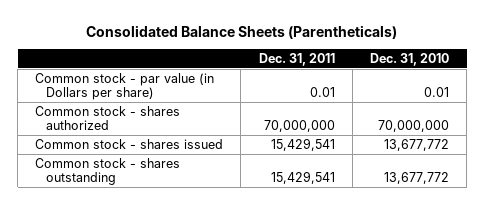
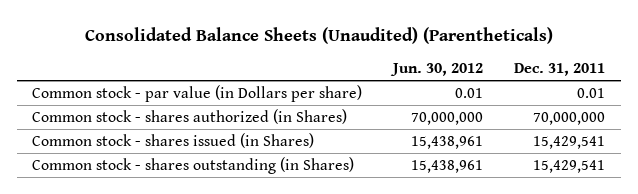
- Consolidated Balance Sheets (Parentheticals)
+ Consolidated Balance Sheets (Unaudited) (Parentheticals)
- | Dec. 31, 2011 | Dec. 31, 2010
+ | Jun. 30, 2012 | Dec. 31, 2011
- Common stock - shares authorized | 70,000,000 | 70,000,000
- Common stock - shares issued | 15,429,541 | 13,677,772
- Common stock - shares outstanding | 15,429,541 | 13,677,772
+ Common stock - shares authorized (in Shares) | 70,000,000 | 70,000,000
+ Common stock - shares issued (in Shares) | 15,438,961 | 15,429,541
+ Common stock - shares outstanding (in Shares) | 15,438,961 | 15,429,541

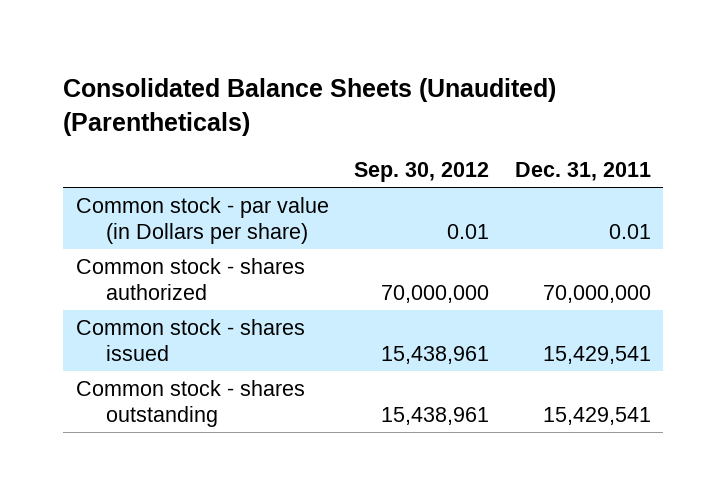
- | Jun. 30, 2012 | Dec. 31, 2011
+ | Sep. 30, 2012 | Dec. 31, 2011
- Common stock - shares authorized (in Shares) | 70,000,000 | 70,000,000
- Common stock - shares issued (in Shares) | 15,438,961 | 15,429,541
- Common stock - shares outstanding (in Shares) | 15,438,961 | 15,429,541
+ Common stock - shares authorized | 70,000,000 | 70,000,000
+ Common stock - shares issued | 15,438,961 | 15,429,541
+ Common stock - shares outstanding | 15,438,961 | 15,429,541

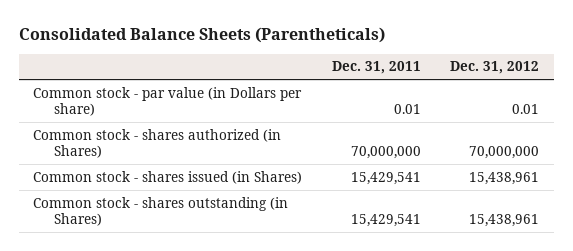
- Consolidated Balance Sheets (Unaudited) (Parentheticals)
+ Consolidated Balance Sheets (Parentheticals)
- | Sep. 30, 2012 | Dec. 31, 2011
+ | Dec. 31, 2011 | Dec. 31, 2012
- Common stock - shares authorized | 70,000,000 | 70,000,000
- Common stock - shares issued | 15,438,961 | 15,429,541
- Common stock - shares outstanding | 15,438,961 | 15,429,541
+ Common stock - shares authorized (in Shares) | 70,000,000 | 70,000,000
+ Common stock - shares issued (in Shares) | 15,429,541 | 15,438,961
+ Common stock - shares outstanding (in Shares) | 15,429,541 | 15,438,961

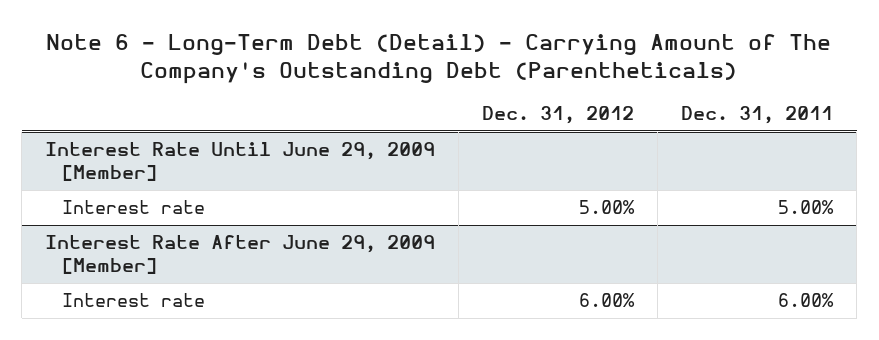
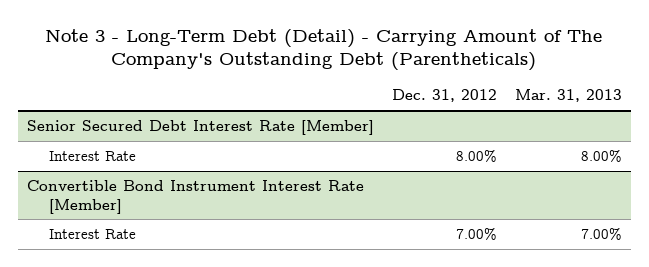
- Note 6 - Long-Term Debt (Detail) - Carrying Amount of The Company's Outstanding Debt (Parentheticals)
+ Note 3 - Long-Term Debt (Detail) - Carrying Amount of The Company's Outstanding Debt (Parentheticals)
- | Dec. 31, 2012 | Dec. 31, 2011
+ | Dec. 31, 2012 | Mar. 31, 2013
- Interest Rate Until June 29, 2009 [Member]
- Interest rate | 5.00% | 5.00%
- Interest Rate After June 29, 2009 [Member]
- Interest rate | 6.00% | 6.00%
+ Senior Secured Debt Interest Rate [Member]
+ Interest Rate | 8.00% | 8.00%
+ Convertible Bond Instrument Interest Rate [Member]
+ Interest Rate | 7.00% | 7.00%

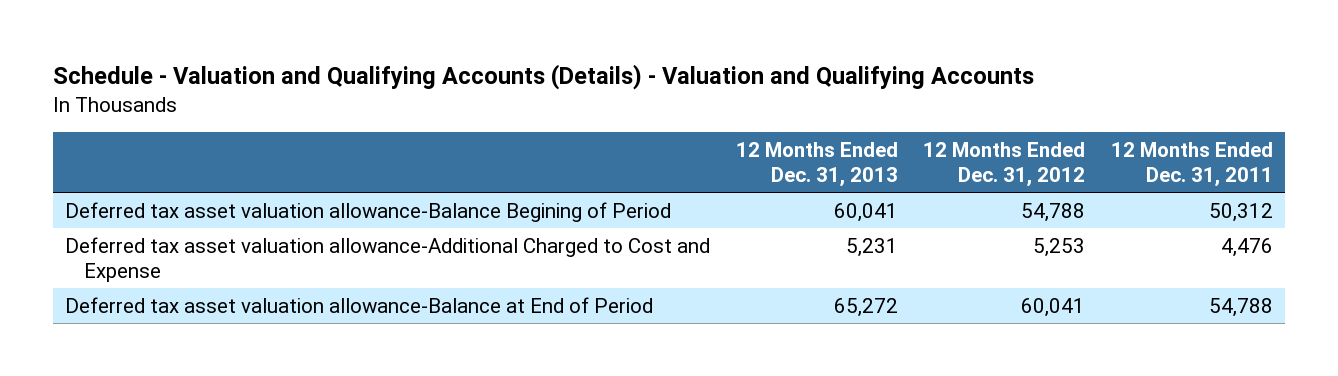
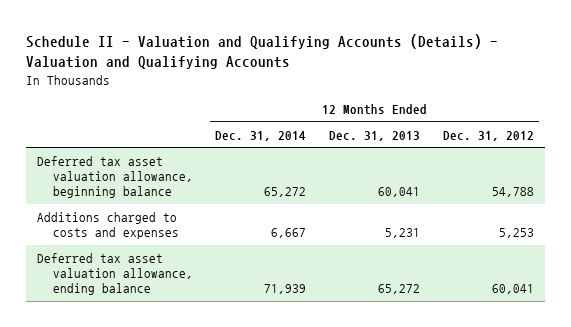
- Schedule - Valuation and Qualifying Accounts (Details) - Valuation and Qualifying Accounts
+ Schedule II - Valuation and Qualifying Accounts (Details) - Valuation and Qualifying Accounts
- | 12 Months Ended Dec. 31, 2013 | 12 Months Ended Dec. 31, 2012 | 12 Months Ended Dec. 31, 2011
+ | 12 Months Ended Dec. 31, 2014 | 12 Months Ended Dec. 31, 2013 | 12 Months Ended Dec. 31, 2012
- Deferred tax asset valuation allowance-Balance Begining of Period | 60,041 | 54,788 | 50,312
- Deferred tax asset valuation allowance-Additional Charged to Cost and Expense | 5,231 | 5,253 | 4,476
- Deferred tax asset valuation allowance-Balance at End of Period | 65,272 | 60,041 | 54,788
+ Deferred tax asset valuation allowance, beginning balance | 65,272 | 60,041 | 54,788
+ Additions charged to costs and expenses | 6,667 | 5,231 | 5,253
+ Deferred tax asset valuation allowance, ending balance | 71,939 | 65,272 | 60,041

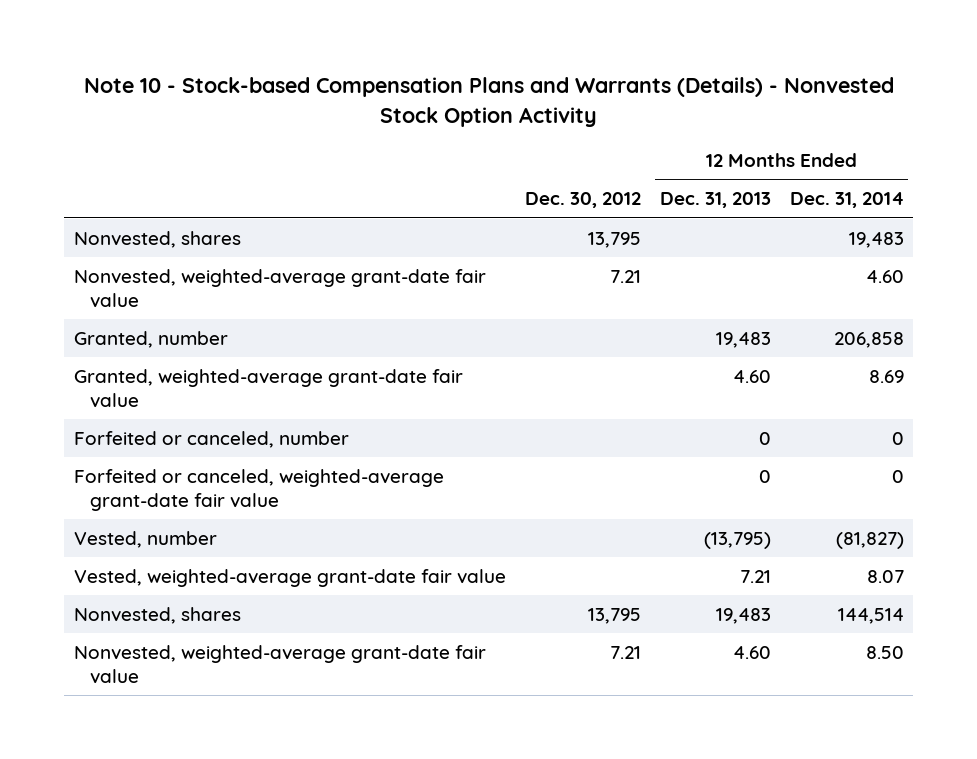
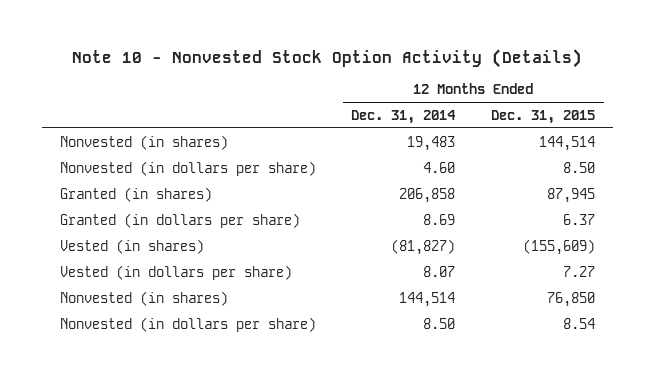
- Note 10 - Stock-based Compensation Plans and Warrants (Details) - Nonvested Stock Option Activity
+ Note 10 - Nonvested Stock Option Activity (Details)
- | Dec. 30, 2012 | 12 Months Ended Dec. 31, 2013 | 12 Months Ended Dec. 31, 2014
+ | 12 Months Ended Dec. 31, 2014 | 12 Months Ended Dec. 31, 2015
- Nonvested, shares | 13,795 | | 19,483
- Nonvested, weighted-average grant-date fair value | 7.21 | | 4.60
- Granted, number | | 19,483 | 206,858
- Granted, weighted-average grant-date fair value | | 4.60 | 8.69
- Forfeited or canceled, number | | 0 | 0
- Forfeited or canceled, weighted-average grant-date fair value | | 0 | 0
- Vested, number | | (13,795) | (81,827)
- Vested, weighted-average grant-date fair value | | 7.21 | 8.07
- Nonvested, shares | 13,795 | 19,483 | 144,514
- Nonvested, weighted-average grant-date fair value | 7.21 | 4.60 | 8.50
+ Nonvested (in shares) | 19,483 | 144,514
+ Nonvested (in dollars per share) | 4.60 | 8.50
+ Granted (in shares) | 206,858 | 87,945
+ Granted (in dollars per share) | 8.69 | 6.37
+ Vested (in shares) | (81,827) | (155,609)
+ Vested (in dollars per share) | 8.07 | 7.27
+ Nonvested (in shares) | 144,514 | 76,850
+ Nonvested (in dollars per share) | 8.50 | 8.54

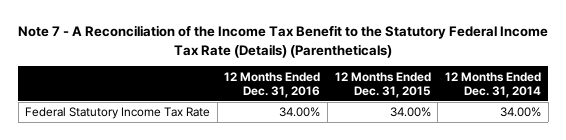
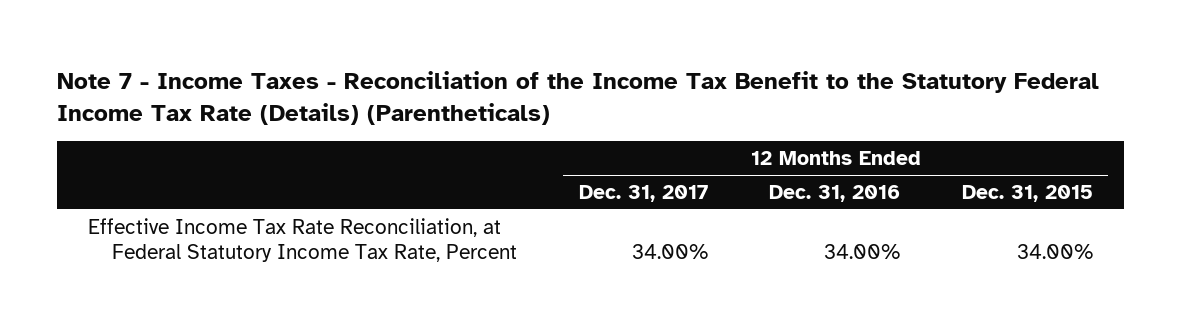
- Note 7 - A Reconciliation of the Income Tax Benefit to the Statutory Federal Income Tax Rate (Details) (Parentheticals)
+ Note 7 - Income Taxes - Reconciliation of the Income Tax Benefit to the Statutory Federal Income Tax Rate (Details) (Parentheticals)
- | 12 Months Ended Dec. 31, 2016 | 12 Months Ended Dec. 31, 2015 | 12 Months Ended Dec. 31, 2014
+ | 12 Months Ended Dec. 31, 2017 | 12 Months Ended Dec. 31, 2016 | 12 Months Ended Dec. 31, 2015
- Federal Statutory Income Tax Rate | 34.00% | 34.00% | 34.00%
+ Effective Income Tax Rate Reconciliation, at Federal Statutory Income Tax Rate, Percent | 34.00% | 34.00% | 34.00%

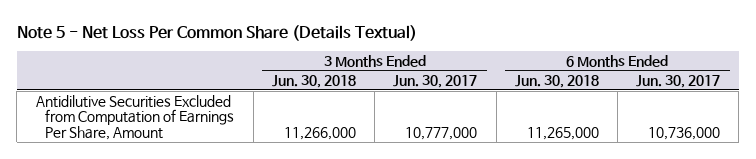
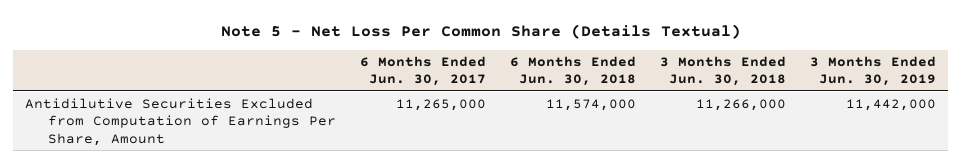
- | 3 Months Ended Jun. 30, 2018 | 3 Months Ended Jun. 30, 2017 | 6 Months Ended Jun. 30, 2018 | 6 Months Ended Jun. 30, 2017
+ | 6 Months Ended Jun. 30, 2017 | 6 Months Ended Jun. 30, 2018 | 3 Months Ended Jun. 30, 2018 | 3 Months Ended Jun. 30, 2019
- Antidilutive Securities Excluded from Computation of Earnings Per Share, Amount | 11,266,000 | 10,777,000 | 11,265,000 | 10,736,000
+ Antidilutive Securities Excluded from Computation of Earnings Per Share, Amount | 11,265,000 | 11,574,000 | 11,266,000 | 11,442,000

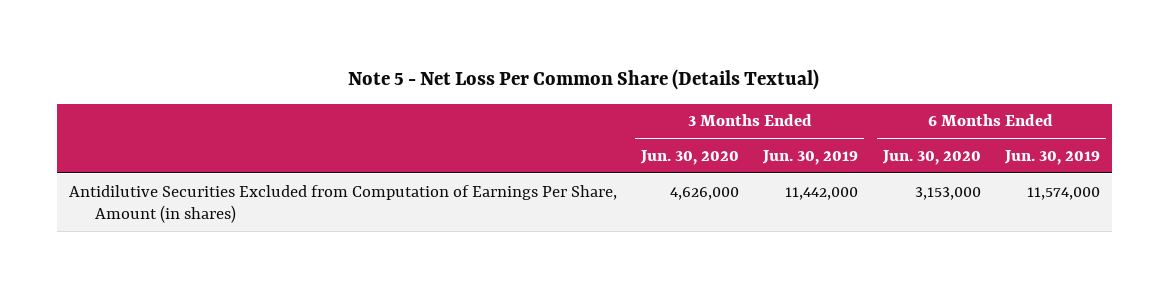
- | 6 Months Ended Jun. 30, 2017 | 6 Months Ended Jun. 30, 2018 | 3 Months Ended Jun. 30, 2018 | 3 Months Ended Jun. 30, 2019
+ | 3 Months Ended Jun. 30, 2020 | 3 Months Ended Jun. 30, 2019 | 6 Months Ended Jun. 30, 2020 | 6 Months Ended Jun. 30, 2019
- Antidilutive Securities Excluded from Computation of Earnings Per Share, Amount | 11,265,000 | 11,574,000 | 11,266,000 | 11,442,000
+ Antidilutive Securities Excluded from Computation of Earnings Per Share, Amount (in shares) | 4,626,000 | 11,442,000 | 3,153,000 | 11,574,000

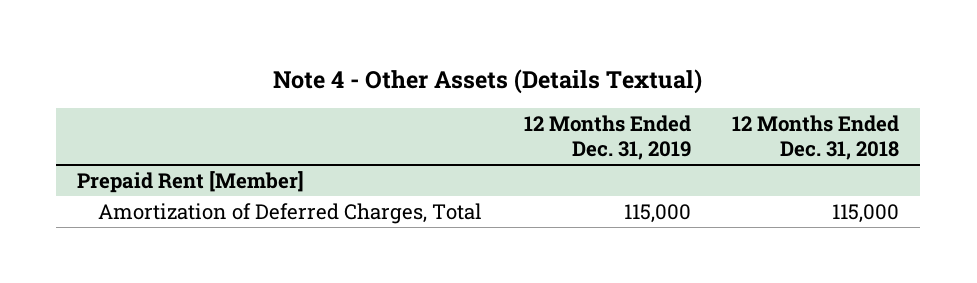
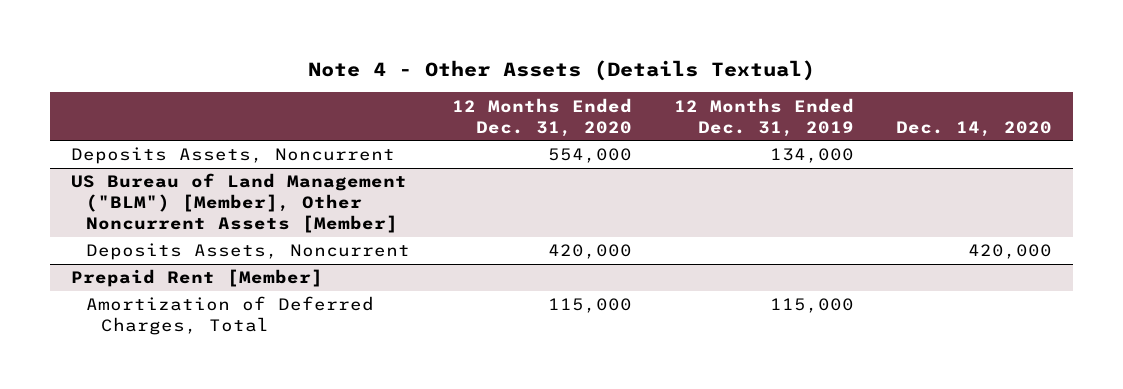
- | 12 Months Ended Dec. 31, 2019 | 12 Months Ended Dec. 31, 2018
+ | 12 Months Ended Dec. 31, 2020 | 12 Months Ended Dec. 31, 2019 | Dec. 14, 2020
+ Deposits Assets, Noncurrent | 554,000 | 134,000 |
+ US Bureau of Land Management ("BLM") [Member], Other Noncurrent Assets [Member]
+ Deposits Assets, Noncurrent | 420,000 | | 420,000

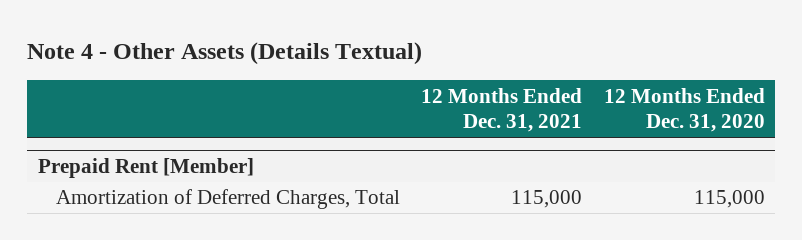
- | 12 Months Ended Dec. 31, 2020 | 12 Months Ended Dec. 31, 2019 | Dec. 14, 2020
+ | 12 Months Ended Dec. 31, 2021 | 12 Months Ended Dec. 31, 2020
- Deposits Assets, Noncurrent | 554,000 | 134,000 |
- US Bureau of Land Management ("BLM") [Member], Other Noncurrent Assets [Member]
- Deposits Assets, Noncurrent | 420,000 | | 420,000

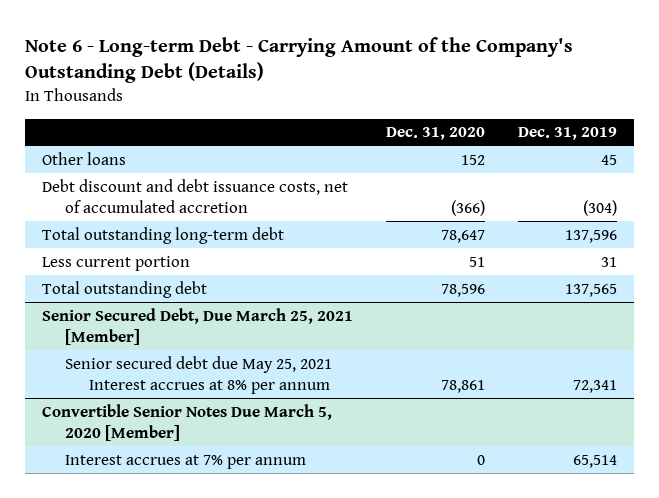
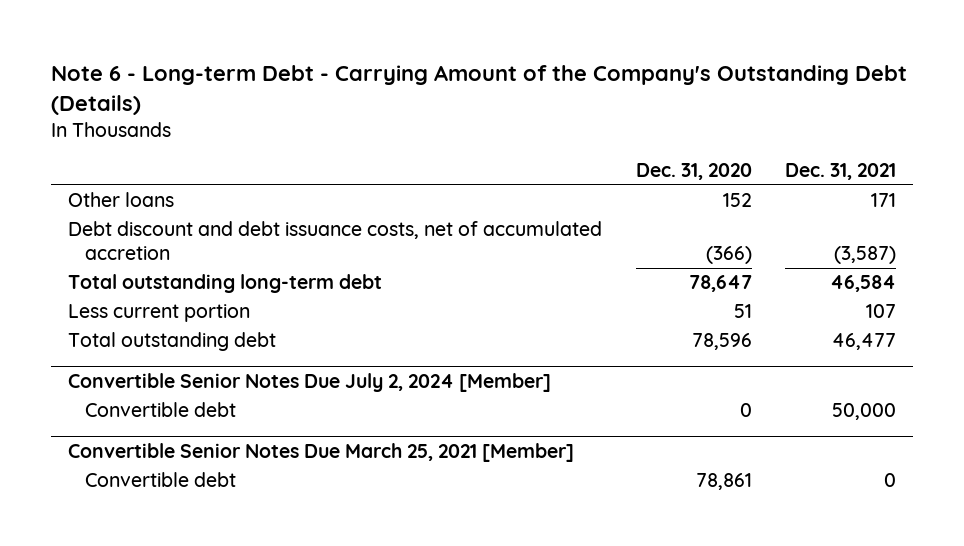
- | Dec. 31, 2020 | Dec. 31, 2019
+ | Dec. 31, 2020 | Dec. 31, 2021
- Senior Secured Debt, Due March 25, 2021 [Member]
- Senior secured debt due May 25, 2021 Interest accrues at 8% per annum | 78,861 | 72,341
- Convertible Senior Notes Due March 5, 2020 [Member]
- Interest accrues at 7% per annum | 0 | 65,514
+ Convertible Senior Notes Due July 2, 2024 [Member]
+ Convertible debt | 0 | 50,000
+ Convertible Senior Notes Due March 25, 2021 [Member]
+ Convertible debt | 78,861 | 0

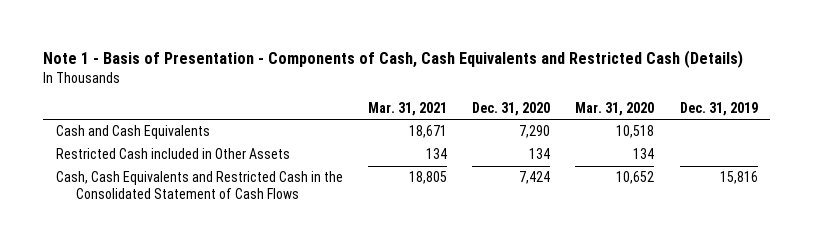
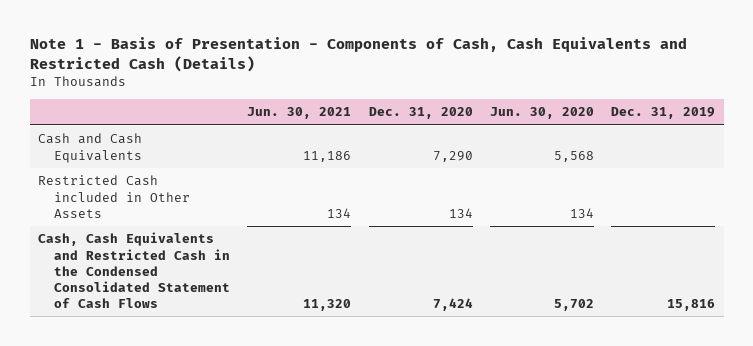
- | Mar. 31, 2021 | Dec. 31, 2020 | Mar. 31, 2020 | Dec. 31, 2019
+ | Jun. 30, 2021 | Dec. 31, 2020 | Jun. 30, 2020 | Dec. 31, 2019
- Cash, Cash Equivalents and Restricted Cash in the Consolidated Statement of Cash Flows | 18,805 | 7,424 | 10,652 | 15,816
+ Cash, Cash Equivalents and Restricted Cash in the Condensed Consolidated Statement of Cash Flows | 11,320 | 7,424 | 5,702 | 15,816

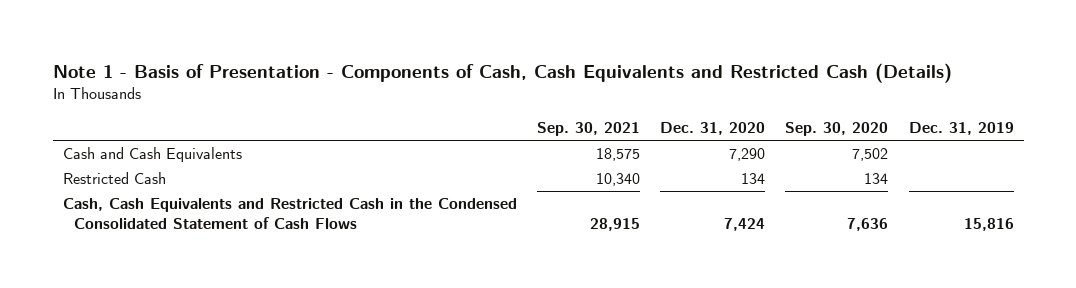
- | Jun. 30, 2021 | Dec. 31, 2020 | Jun. 30, 2020 | Dec. 31, 2019
+ | Sep. 30, 2021 | Dec. 31, 2020 | Sep. 30, 2020 | Dec. 31, 2019
- Restricted Cash included in Other Assets | 134 | 134 | 134 |
+ Restricted Cash | 10,340 | 134 | 134 |

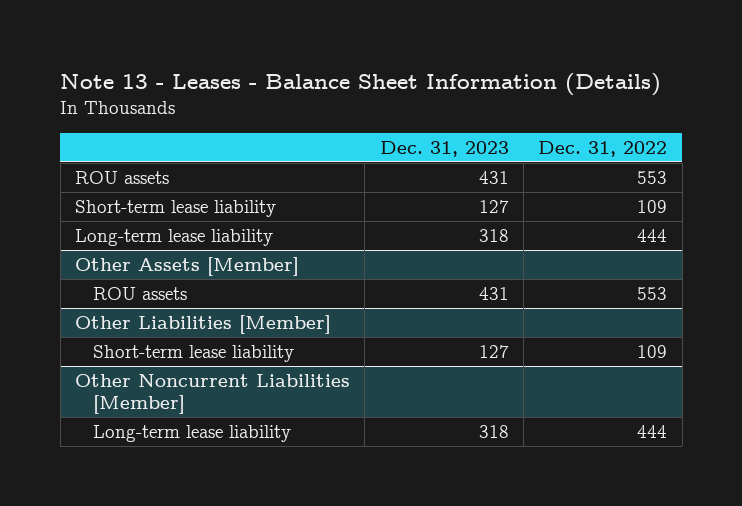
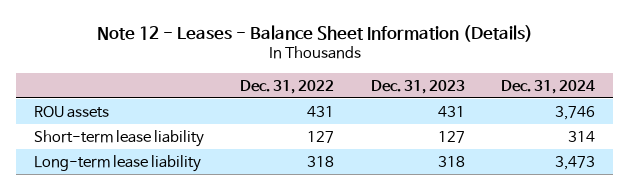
- Note 13 - Leases - Balance Sheet Information (Details)
+ Note 12 - Leases - Balance Sheet Information (Details)
- | Dec. 31, 2023 | Dec. 31, 2022
+ | Dec. 31, 2022 | Dec. 31, 2023 | Dec. 31, 2024
- ROU assets | 431 | 553
- Short-term lease liability | 127 | 109
- Long-term lease liability | 318 | 444
- Other Assets [Member]
- ROU assets | 431 | 553
- Other Liabilities [Member]
- Short-term lease liability | 127 | 109
- Other Noncurrent Liabilities [Member]
- Long-term lease liability | 318 | 444
+ ROU assets | 431 | 431 | 3,746
+ Short-term lease liability | 127 | 127 | 314
+ Long-term lease liability | 318 | 318 | 3,473

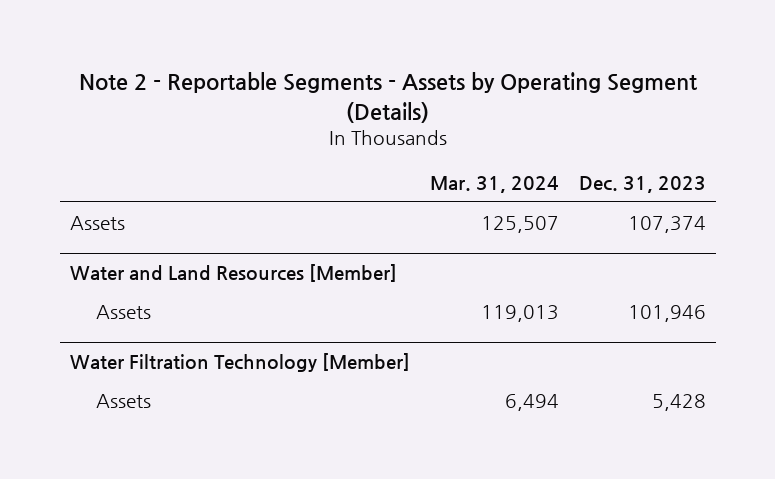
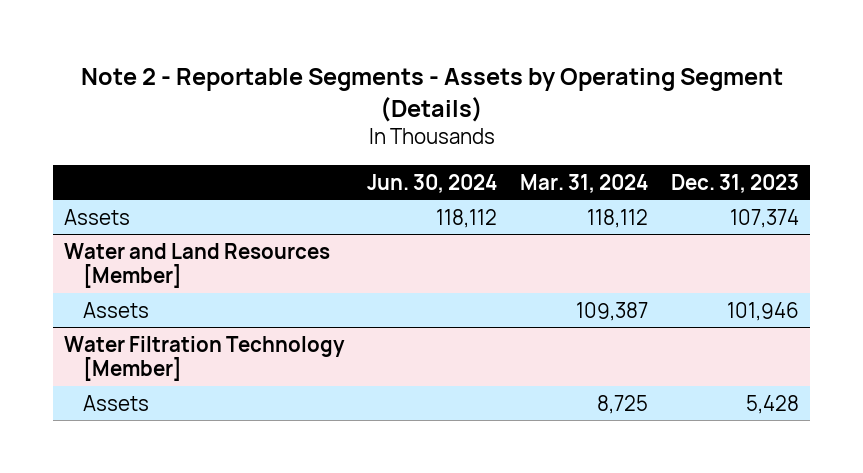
- | Mar. 31, 2024 | Dec. 31, 2023
+ | Jun. 30, 2024 | Mar. 31, 2024 | Dec. 31, 2023
- Assets | 125,507 | 107,374
+ Assets | 118,112 | 118,112 | 107,374
@ Water and Land Resources [Member]
- Assets | 119,013 | 101,946
+ Assets | | 109,387 | 101,946
@ Water Filtration Technology [Member]
- Assets | 6,494 | 5,428
+ Assets | | 8,725 | 5,428

